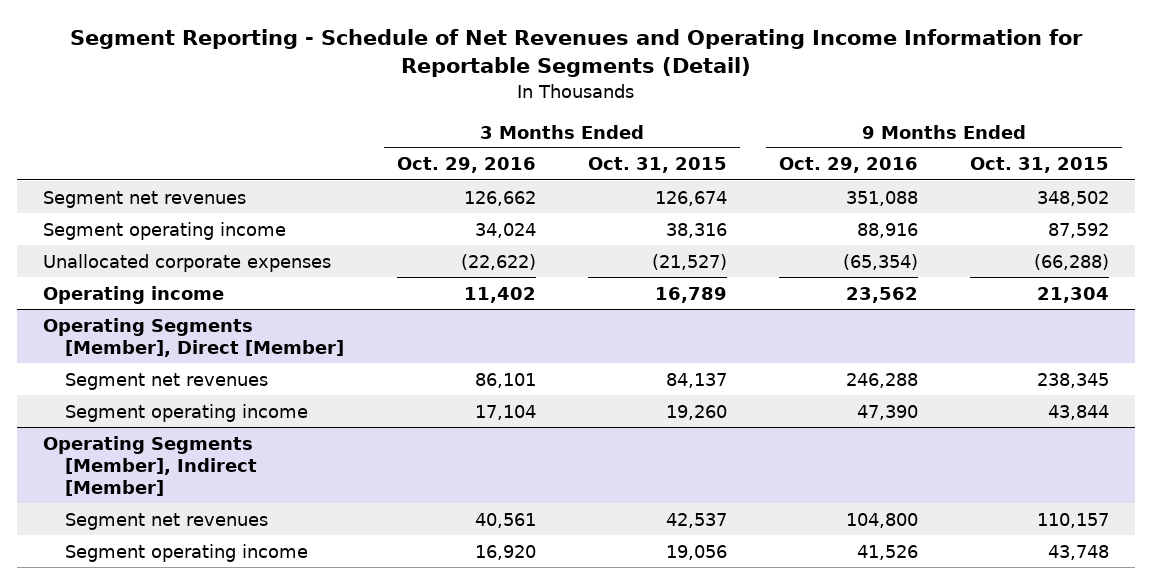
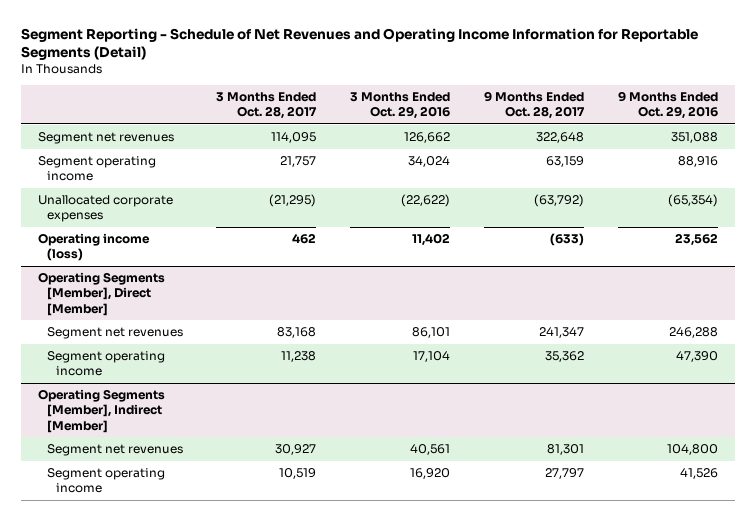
- | 3 Months Ended Oct. 29, 2016 | 3 Months Ended Oct. 31, 2015 | 9 Months Ended Oct. 29, 2016 | 9 Months Ended Oct. 31, 2015
+ | 3 Months Ended Oct. 28, 2017 | 3 Months Ended Oct. 29, 2016 | 9 Months Ended Oct. 28, 2017 | 9 Months Ended Oct. 29, 2016
- Operating income | 11,402 | 16,789 | 23,562 | 21,304
+ Operating income (loss) | 462 | 11,402 | (633) | 23,562

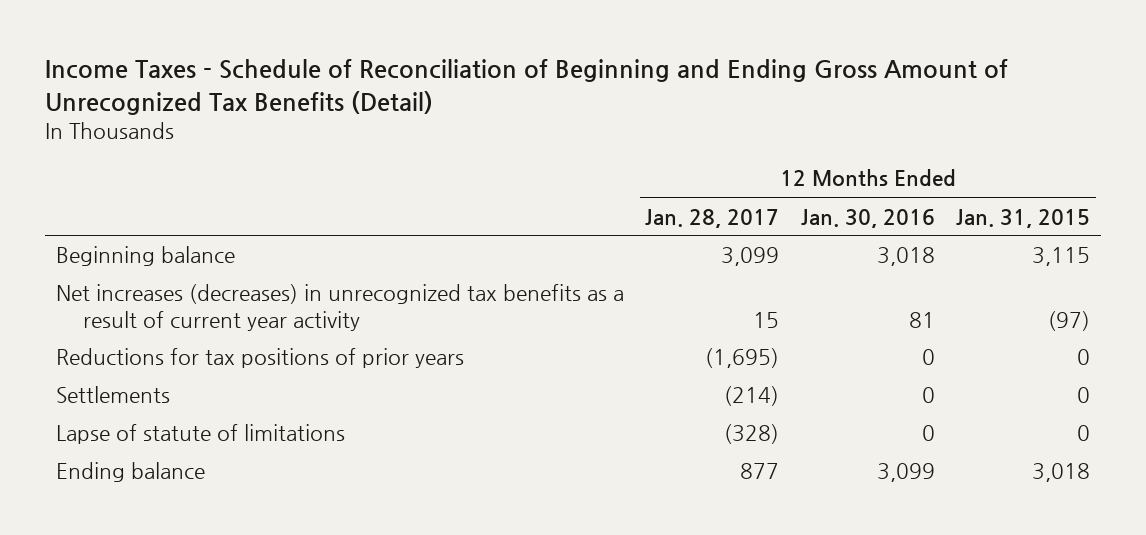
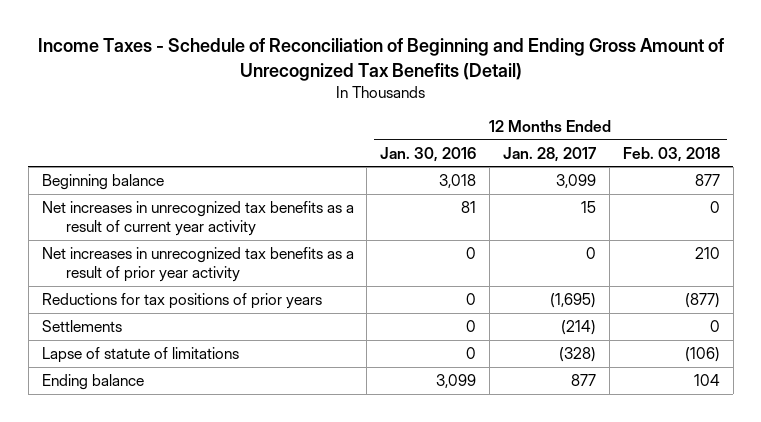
- | 12 Months Ended Jan. 28, 2017 | 12 Months Ended Jan. 30, 2016 | 12 Months Ended Jan. 31, 2015
+ | 12 Months Ended Jan. 30, 2016 | 12 Months Ended Jan. 28, 2017 | 12 Months Ended Feb. 03, 2018
- Net increases (decreases) in unrecognized tax benefits as a result of current year activity | 15 | 81 | (97)
+ Net increases in unrecognized tax benefits as a result of current year activity | 81 | 15 | 0
+ Net increases in unrecognized tax benefits as a result of prior year activity | 0 | 0 | 210

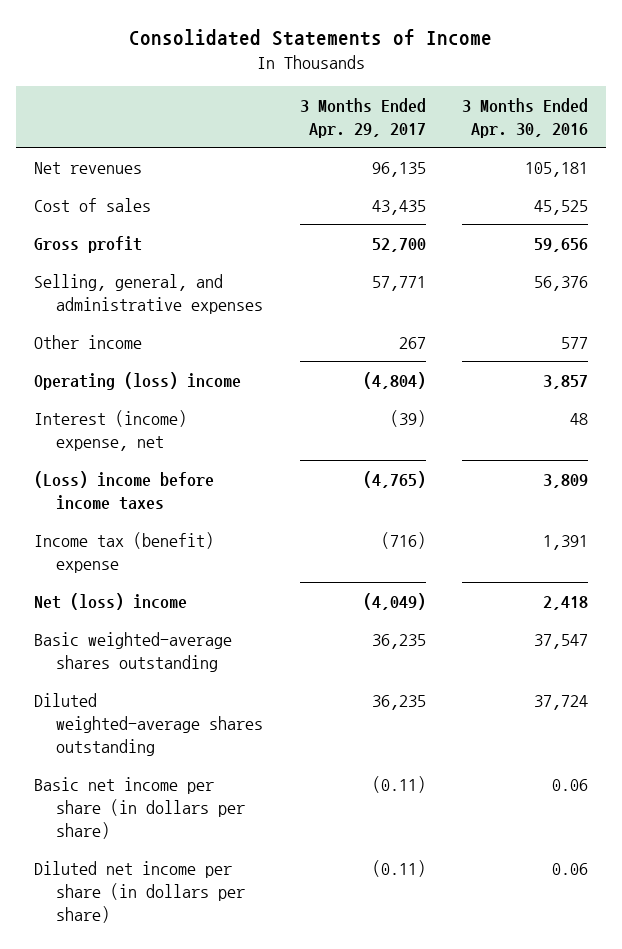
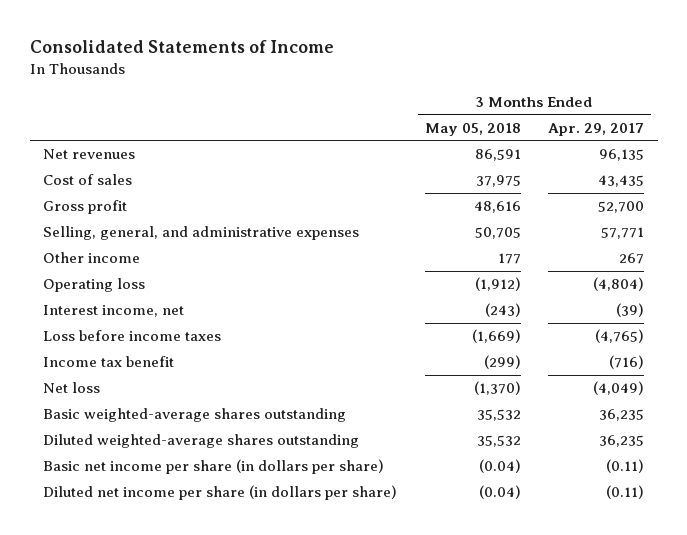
- | 3 Months Ended Apr. 29, 2017 | 3 Months Ended Apr. 30, 2016
+ | 3 Months Ended May 05, 2018 | 3 Months Ended Apr. 29, 2017
- Operating (loss) income | (4,804) | 3,857
- Interest (income) expense, net | (39) | 48
- (Loss) income before income taxes | (4,765) | 3,809
- Income tax (benefit) expense | (716) | 1,391
- Net (loss) income | (4,049) | 2,418
+ Operating loss | (1,912) | (4,804)
+ Interest income, net | (243) | (39)
+ Loss before income taxes | (1,669) | (4,765)
+ Income tax benefit | (299) | (716)
+ Net loss | (1,370) | (4,049)

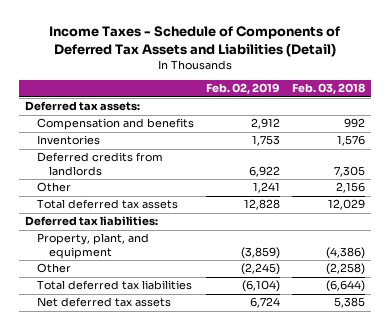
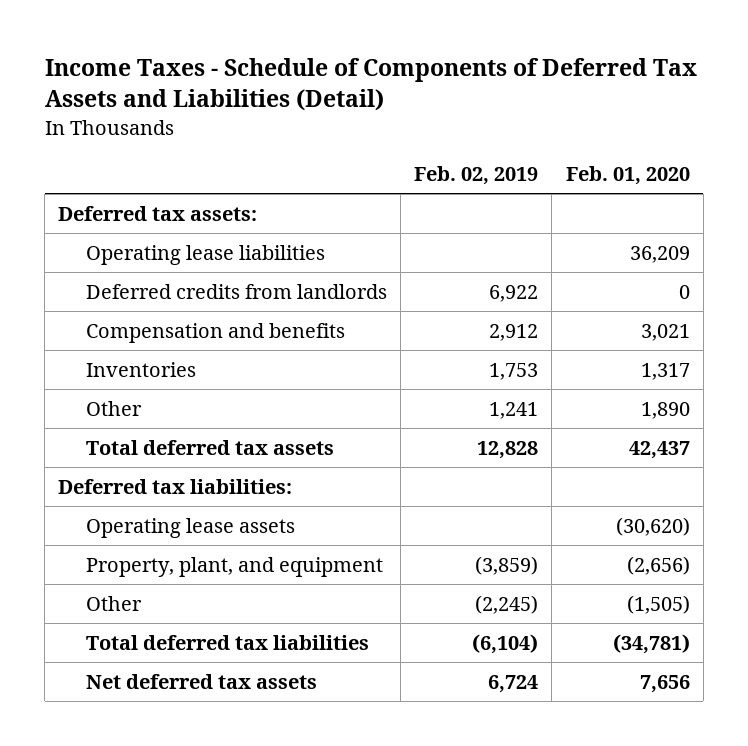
- | Feb. 02, 2019 | Feb. 03, 2018
+ | Feb. 02, 2019 | Feb. 01, 2020
+ Operating lease liabilities | | 36,209
moved up: Deferred credits from landlords | 6,922 | 0
+ Operating lease assets | | (30,620)

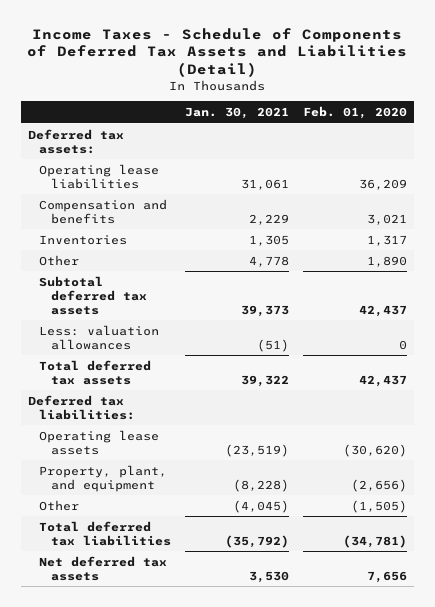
- | Feb. 02, 2019 | Feb. 01, 2020
+ | Jan. 30, 2021 | Feb. 01, 2020
- Deferred credits from landlords | 6,922 | 0
+ Subtotal deferred tax assets | 39,373 | 42,437
+ Less: valuation allowances | (51) | 0

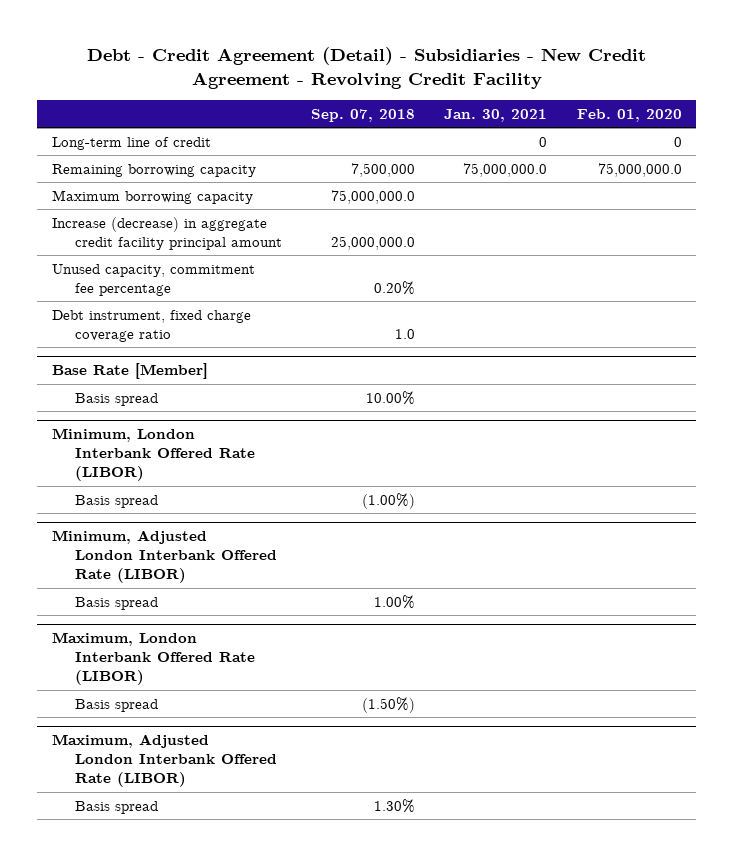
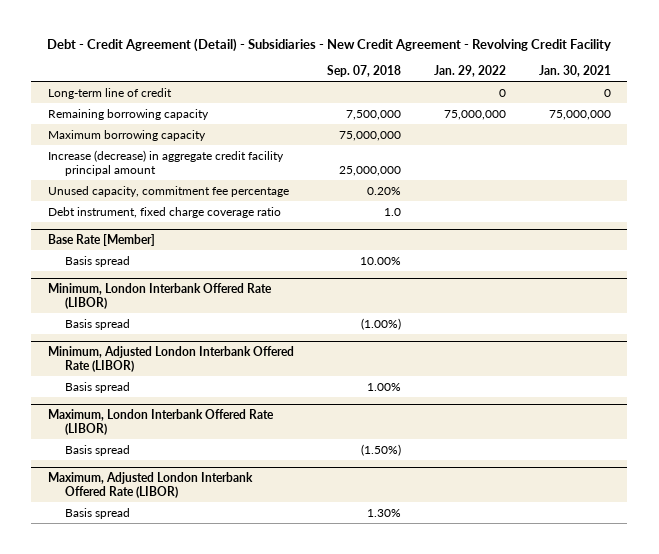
- | Sep. 07, 2018 | Jan. 30, 2021 | Feb. 01, 2020
+ | Sep. 07, 2018 | Jan. 29, 2022 | Jan. 30, 2021
- Remaining borrowing capacity | 7,500,000 | 75,000,000.0 | 75,000,000.0
- Maximum borrowing capacity | 75,000,000.0 | |
- Increase (decrease) in aggregate credit facility principal amount | 25,000,000.0 | |
+ Remaining borrowing capacity | 7,500,000 | 75,000,000 | 75,000,000
+ Maximum borrowing capacity | 75,000,000 | |
+ Increase (decrease) in aggregate credit facility principal amount | 25,000,000 | |

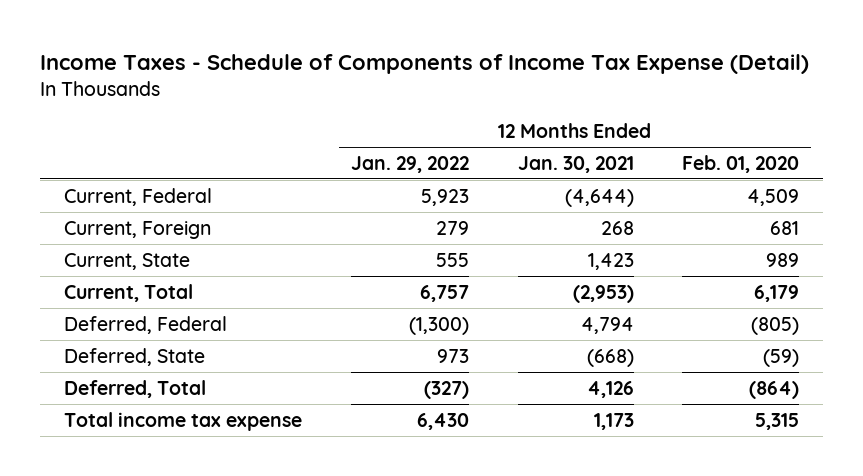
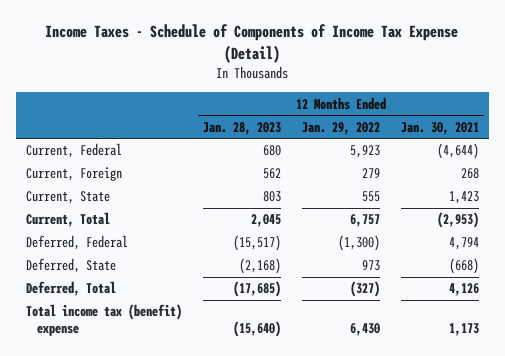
- | 12 Months Ended Jan. 29, 2022 | 12 Months Ended Jan. 30, 2021 | 12 Months Ended Feb. 01, 2020
+ | 12 Months Ended Jan. 28, 2023 | 12 Months Ended Jan. 29, 2022 | 12 Months Ended Jan. 30, 2021
- Total income tax expense | 6,430 | 1,173 | 5,315
+ Total income tax (benefit) expense | (15,640) | 6,430 | 1,173

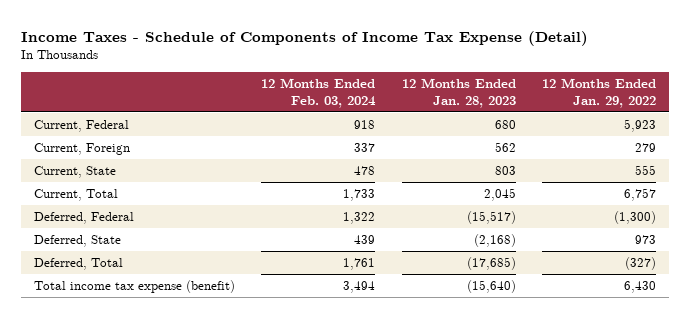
- | 12 Months Ended Jan. 28, 2023 | 12 Months Ended Jan. 29, 2022 | 12 Months Ended Jan. 30, 2021
+ | 12 Months Ended Feb. 03, 2024 | 12 Months Ended Jan. 28, 2023 | 12 Months Ended Jan. 29, 2022
- Total income tax (benefit) expense | (15,640) | 6,430 | 1,173
+ Total income tax expense (benefit) | 3,494 | (15,640) | 6,430

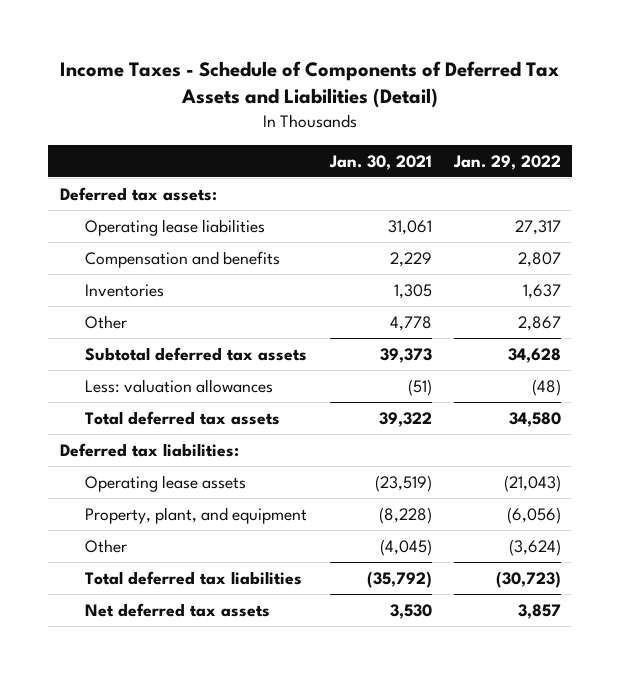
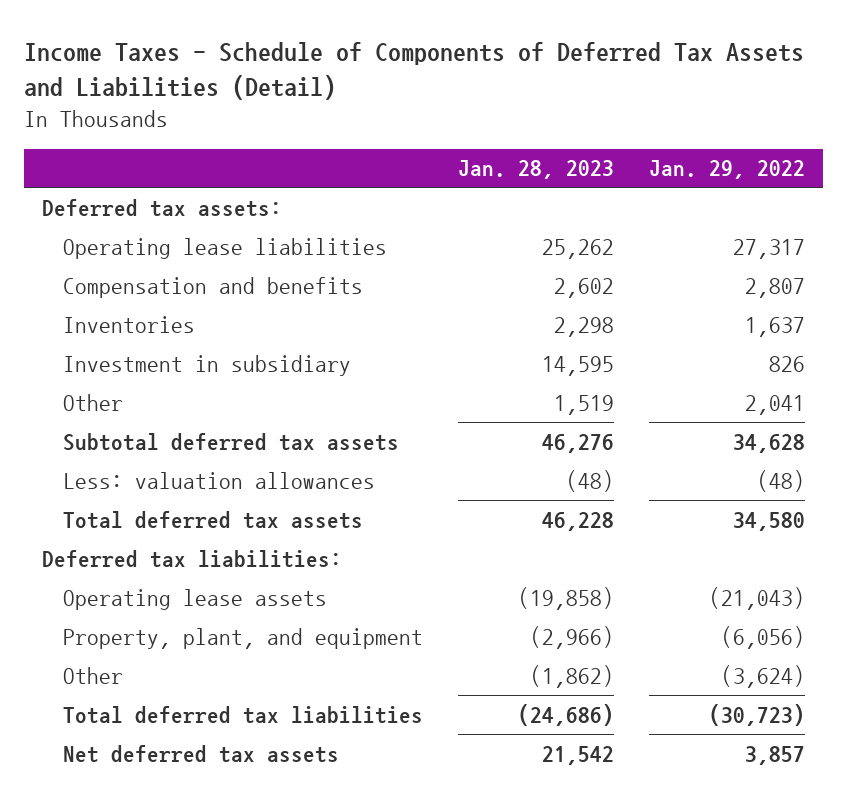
- | Jan. 30, 2021 | Jan. 29, 2022
+ | Jan. 28, 2023 | Jan. 29, 2022
- Other | 4,778 | 2,867
+ Investment in subsidiary | 14,595 | 826
+ Other | 1,519 | 2,041

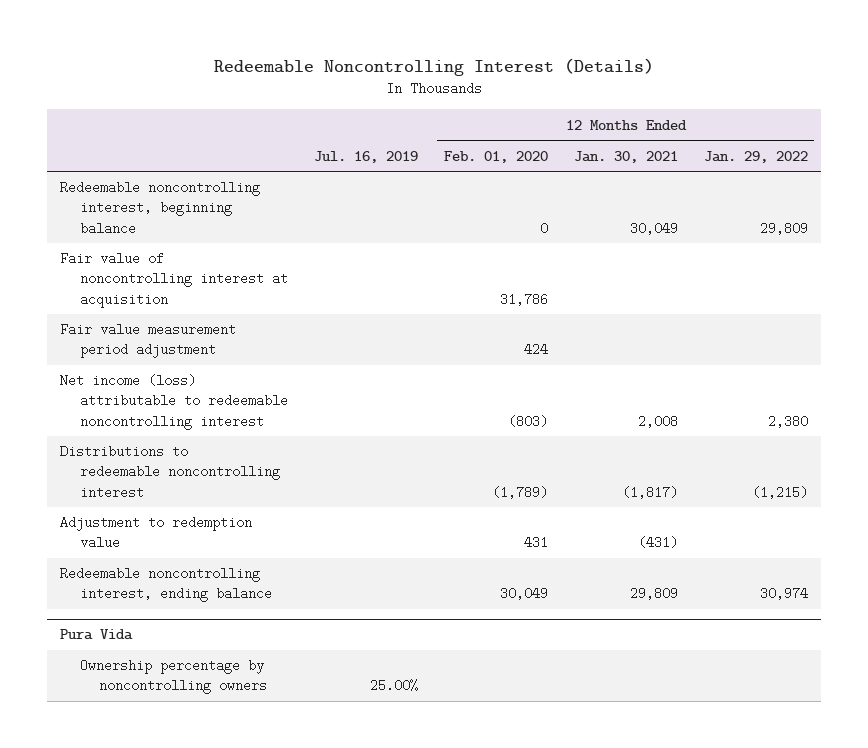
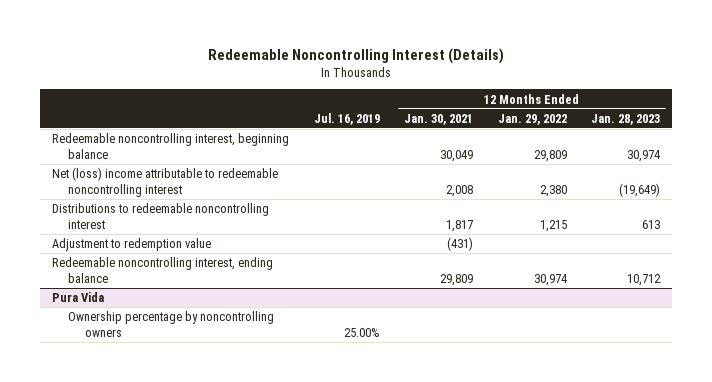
- | Jul. 16, 2019 | 12 Months Ended Feb. 01, 2020 | 12 Months Ended Jan. 30, 2021 | 12 Months Ended Jan. 29, 2022
+ | Jul. 16, 2019 | 12 Months Ended Jan. 30, 2021 | 12 Months Ended Jan. 29, 2022 | 12 Months Ended Jan. 28, 2023
- Fair value of noncontrolling interest at acquisition | | 31,786 | |
- Fair value measurement period adjustment | | 424 | |
- Net income (loss) attributable to redeemable noncontrolling interest | | (803) | 2,008 | 2,380
- Distributions to redeemable noncontrolling interest | | (1,789) | (1,817) | (1,215)
+ Net (loss) income attributable to redeemable noncontrolling interest | | 2,008 | 2,380 | (19,649)
+ Distributions to redeemable noncontrolling interest | | 1,817 | 1,215 | 613

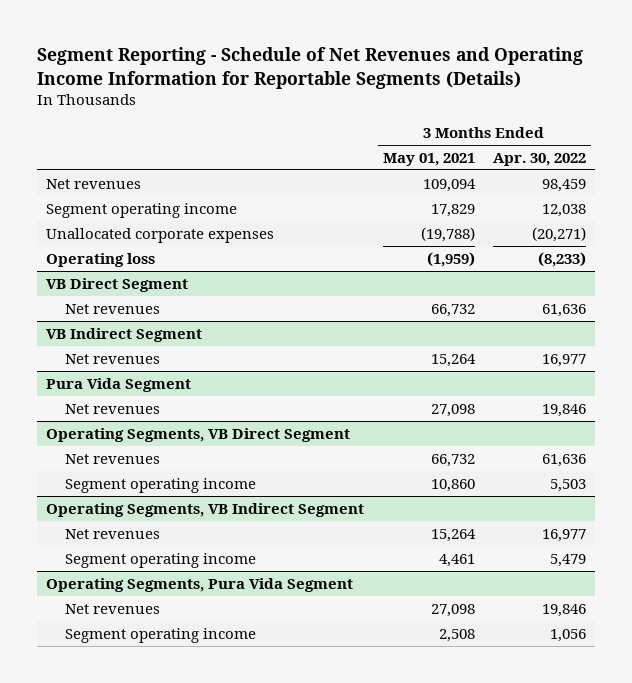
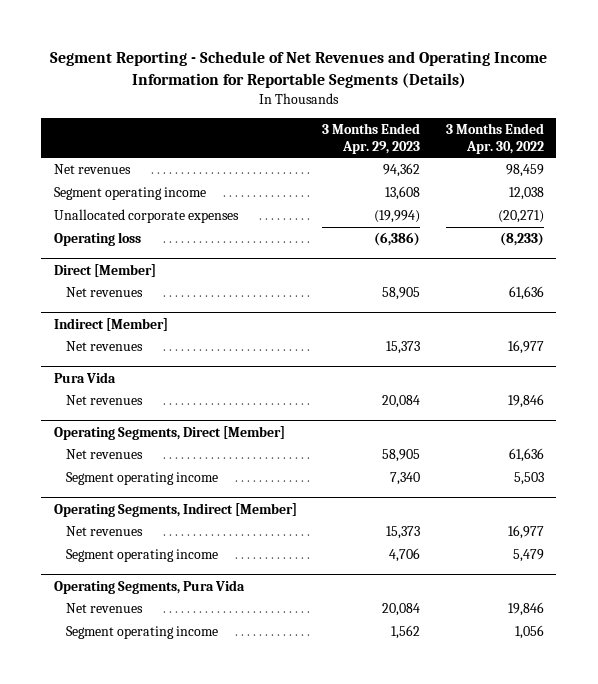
- | 3 Months Ended May 01, 2021 | 3 Months Ended Apr. 30, 2022
+ | 3 Months Ended Apr. 29, 2023 | 3 Months Ended Apr. 30, 2022
- VB Direct Segment
+ Direct [Member]
- VB Indirect Segment
+ Indirect [Member]
- Pura Vida Segment
+ Pura Vida
- Operating Segments, VB Direct Segment
+ Operating Segments, Direct [Member]
- Operating Segments, VB Indirect Segment
+ Operating Segments, Indirect [Member]
- Operating Segments, Pura Vida Segment
+ Operating Segments, Pura Vida

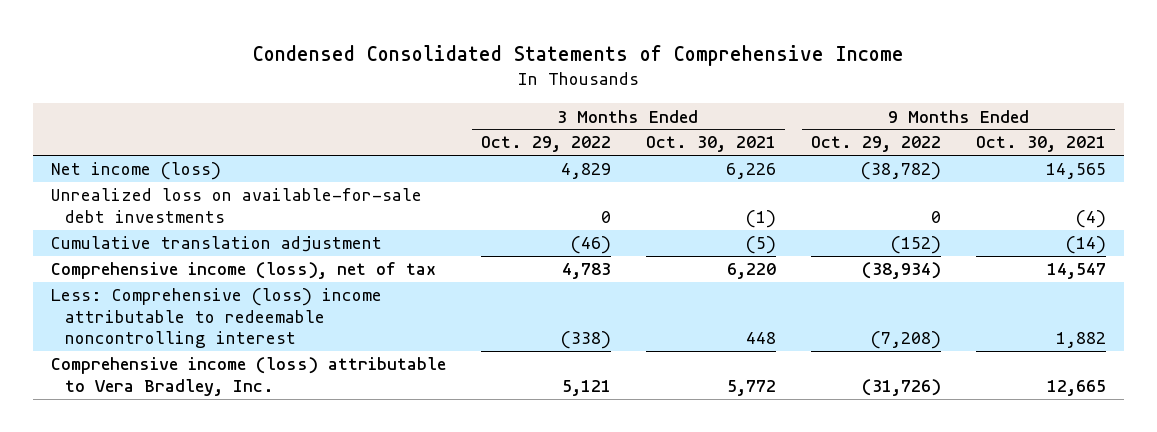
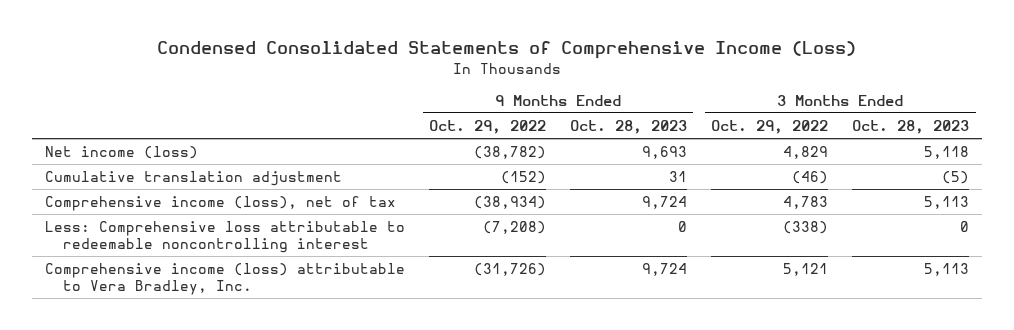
- Condensed Consolidated Statements of Comprehensive Income
+ Condensed Consolidated Statements of Comprehensive Income (Loss)
- | 3 Months Ended Oct. 29, 2022 | 3 Months Ended Oct. 30, 2021 | 9 Months Ended Oct. 29, 2022 | 9 Months Ended Oct. 30, 2021
+ | 9 Months Ended Oct. 29, 2022 | 9 Months Ended Oct. 28, 2023 | 3 Months Ended Oct. 29, 2022 | 3 Months Ended Oct. 28, 2023
- Unrealized loss on available-for-sale debt investments | 0 | (1) | 0 | (4)
- Less: Comprehensive (loss) income attributable to redeemable noncontrolling interest | (338) | 448 | (7,208) | 1,882
+ Less: Comprehensive loss attributable to redeemable noncontrolling interest | (7,208) | 0 | (338) | 0

